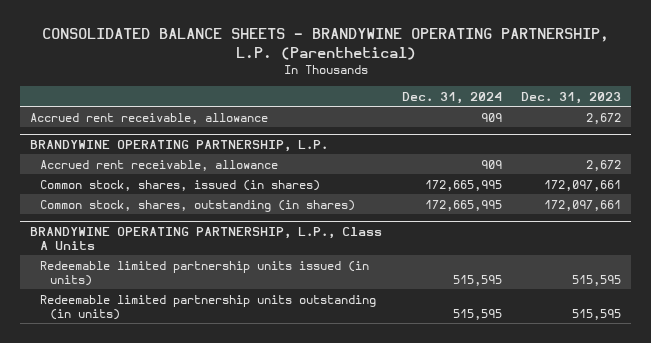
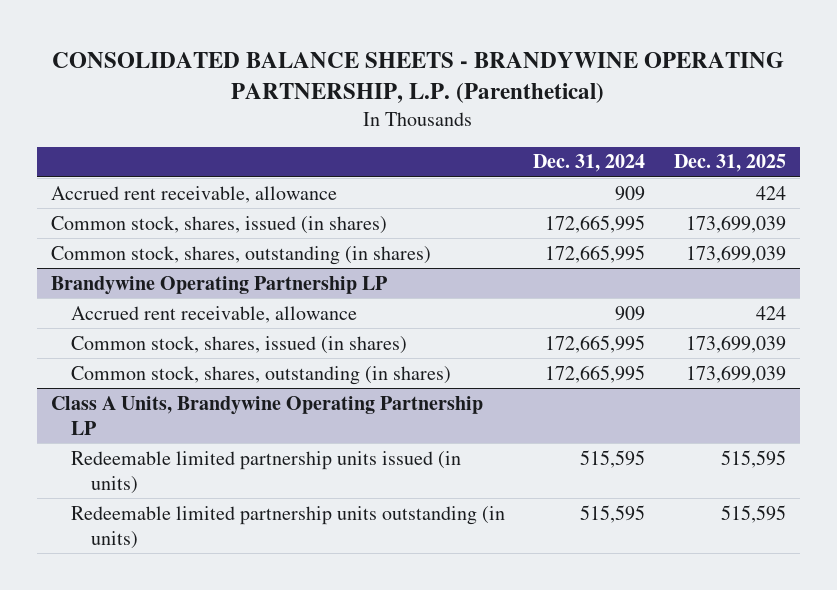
- | Dec. 31, 2024 | Dec. 31, 2023
+ | Dec. 31, 2024 | Dec. 31, 2025
- BRANDYWINE OPERATING PARTNERSHIP, L.P.
+ Common stock, shares, issued (in shares) | 172,665,995 | 173,699,039
+ Common stock, shares, outstanding (in shares) | 172,665,995 | 173,699,039
+ Brandywine Operating Partnership LP
- BRANDYWINE OPERATING PARTNERSHIP, L.P., Class A Units
+ Class A Units, Brandywine Operating Partnership LP

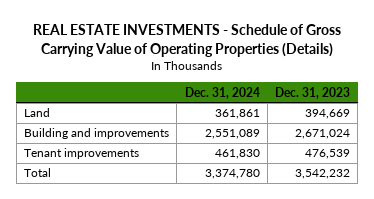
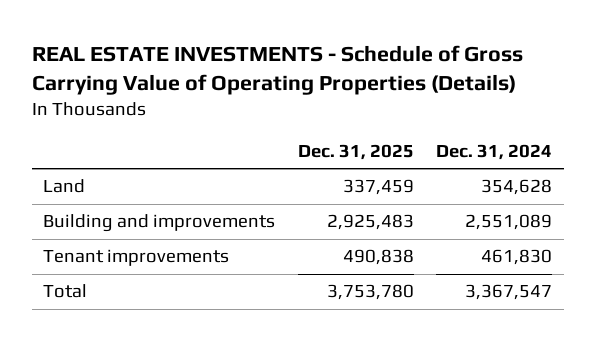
- | Dec. 31, 2024 | Dec. 31, 2023
+ | Dec. 31, 2025 | Dec. 31, 2024
- Land | 361,861 | 394,669
+ Land | 337,459 | 354,628
- Total | 3,374,780 | 3,542,232
+ Total | 3,753,780 | 3,367,547

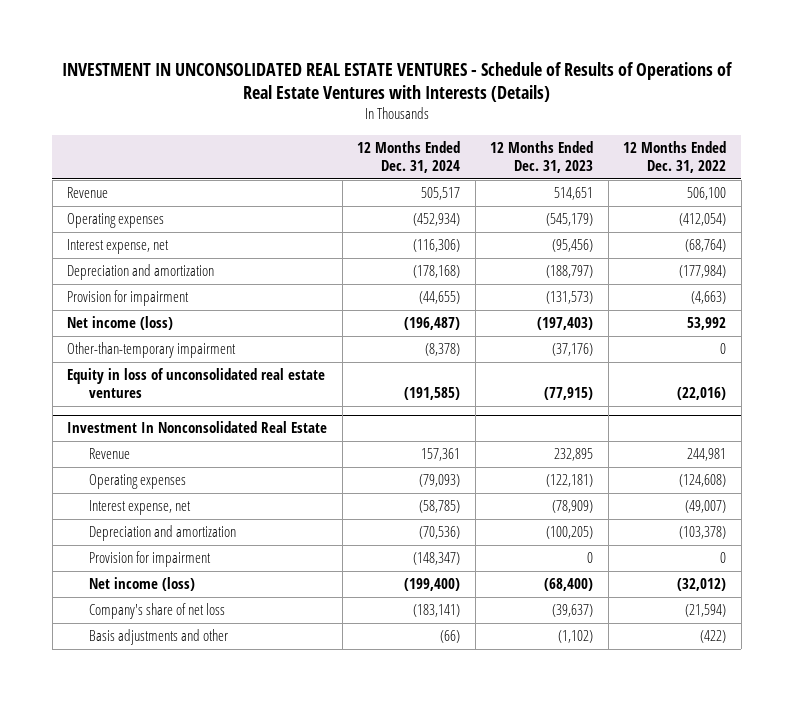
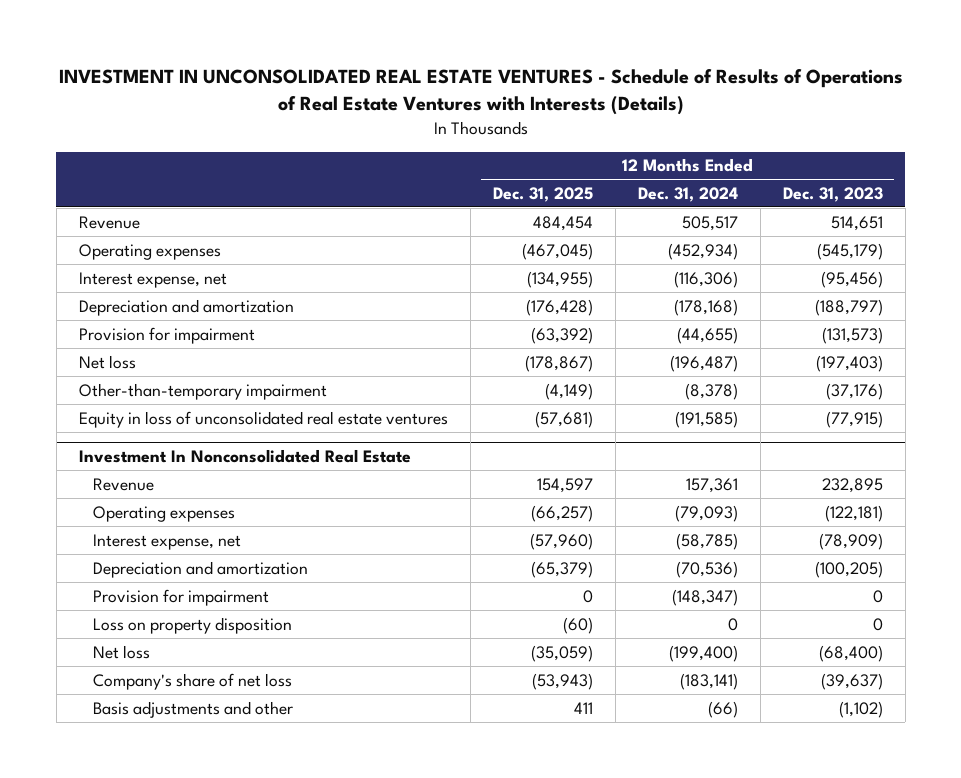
- | 12 Months Ended Dec. 31, 2024 | 12 Months Ended Dec. 31, 2023 | 12 Months Ended Dec. 31, 2022
+ | 12 Months Ended Dec. 31, 2025 | 12 Months Ended Dec. 31, 2024 | 12 Months Ended Dec. 31, 2023
- Net income (loss) | (196,487) | (197,403) | 53,992
+ Net loss | (178,867) | (196,487) | (197,403)
@ Investment In Nonconsolidated Real Estate
- Net income (loss) | (199,400) | (68,400) | (32,012)
+ Loss on property disposition | (60) | 0 | 0
+ Net loss | (35,059) | (199,400) | (68,400)

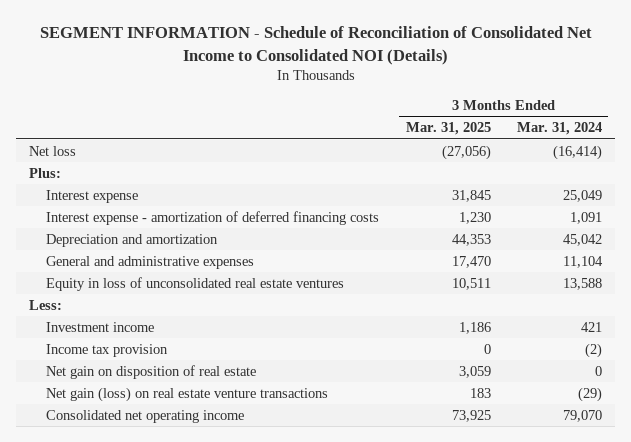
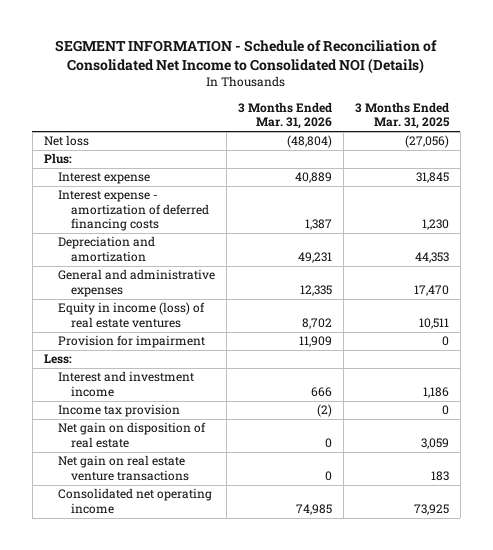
- | 3 Months Ended Mar. 31, 2025 | 3 Months Ended Mar. 31, 2024
+ | 3 Months Ended Mar. 31, 2026 | 3 Months Ended Mar. 31, 2025
- Equity in loss of unconsolidated real estate ventures | 10,511 | 13,588
+ Equity in income (loss) of real estate ventures | 8,702 | 10,511
+ Provision for impairment | 11,909 | 0
- Investment income | 1,186 | 421
+ Interest and investment income | 666 | 1,186
- Net gain (loss) on real estate venture transactions | 183 | (29)
+ Net gain on real estate venture transactions | 0 | 183

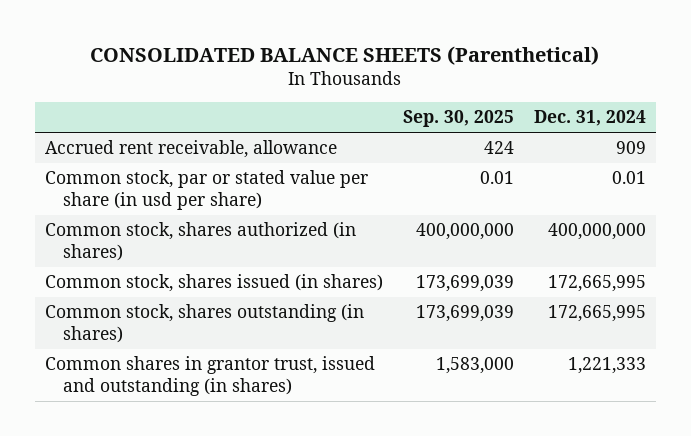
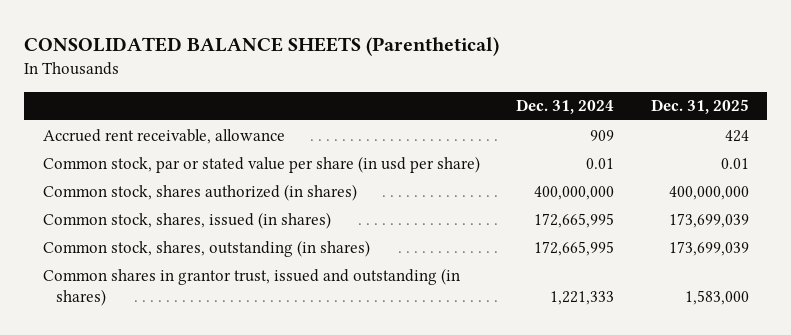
- | Sep. 30, 2025 | Dec. 31, 2024
+ | Dec. 31, 2024 | Dec. 31, 2025
- Common stock, shares issued (in shares) | 173,699,039 | 172,665,995
- Common stock, shares outstanding (in shares) | 173,699,039 | 172,665,995
+ Common stock, shares, issued (in shares) | 172,665,995 | 173,699,039
+ Common stock, shares, outstanding (in shares) | 172,665,995 | 173,699,039

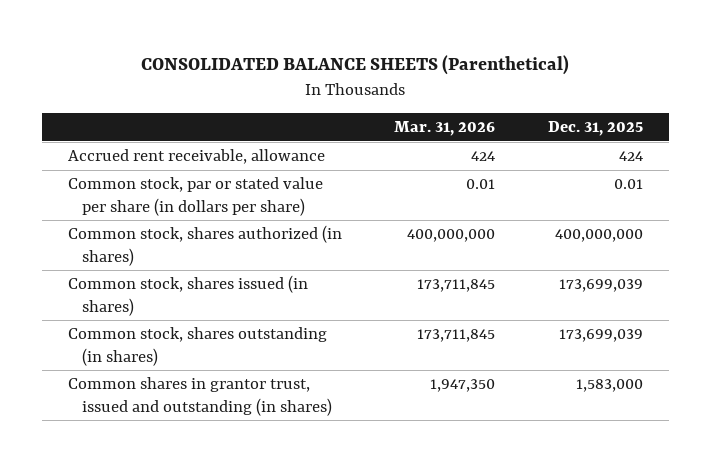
- | Dec. 31, 2024 | Dec. 31, 2025
+ | Mar. 31, 2026 | Dec. 31, 2025
- Common stock, par or stated value per share (in usd per share) | 0.01 | 0.01
+ Common stock, par or stated value per share (in dollars per share) | 0.01 | 0.01
- Common stock, shares, issued (in shares) | 172,665,995 | 173,699,039
- Common stock, shares, outstanding (in shares) | 172,665,995 | 173,699,039
+ Common stock, shares issued (in shares) | 173,711,845 | 173,699,039
+ Common stock, shares outstanding (in shares) | 173,711,845 | 173,699,039

